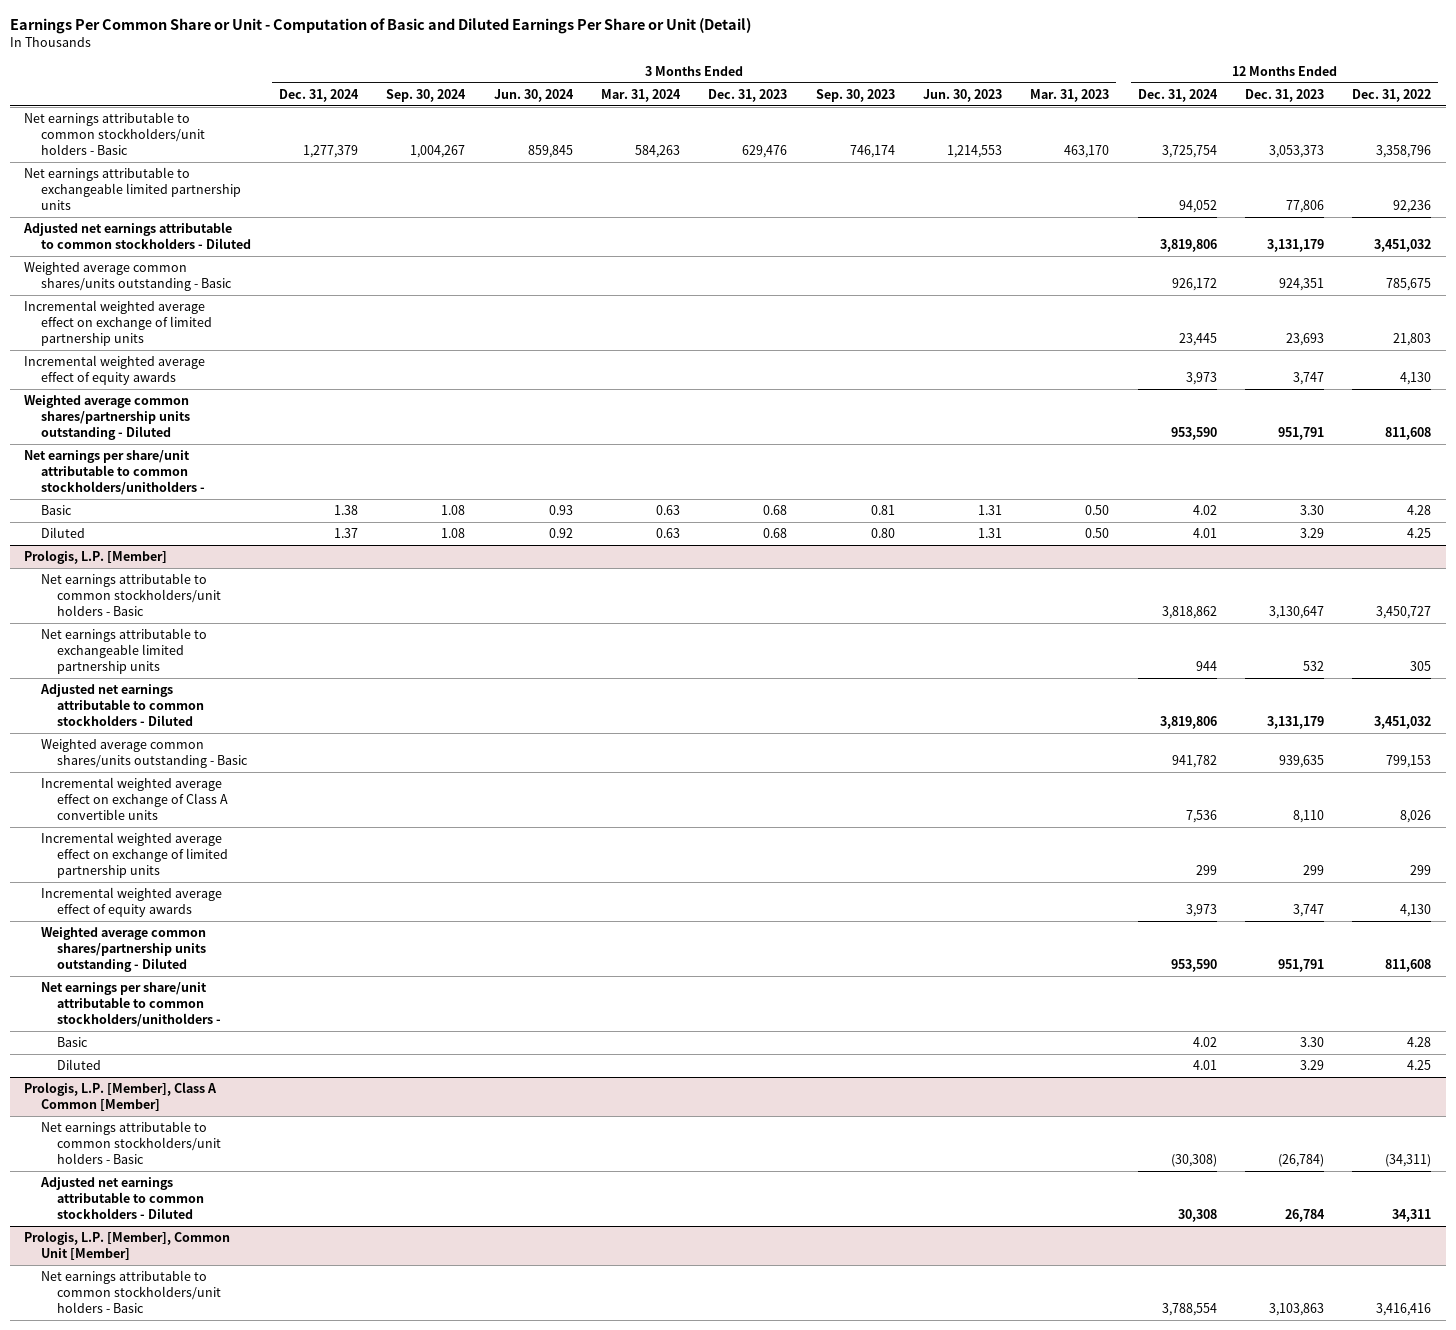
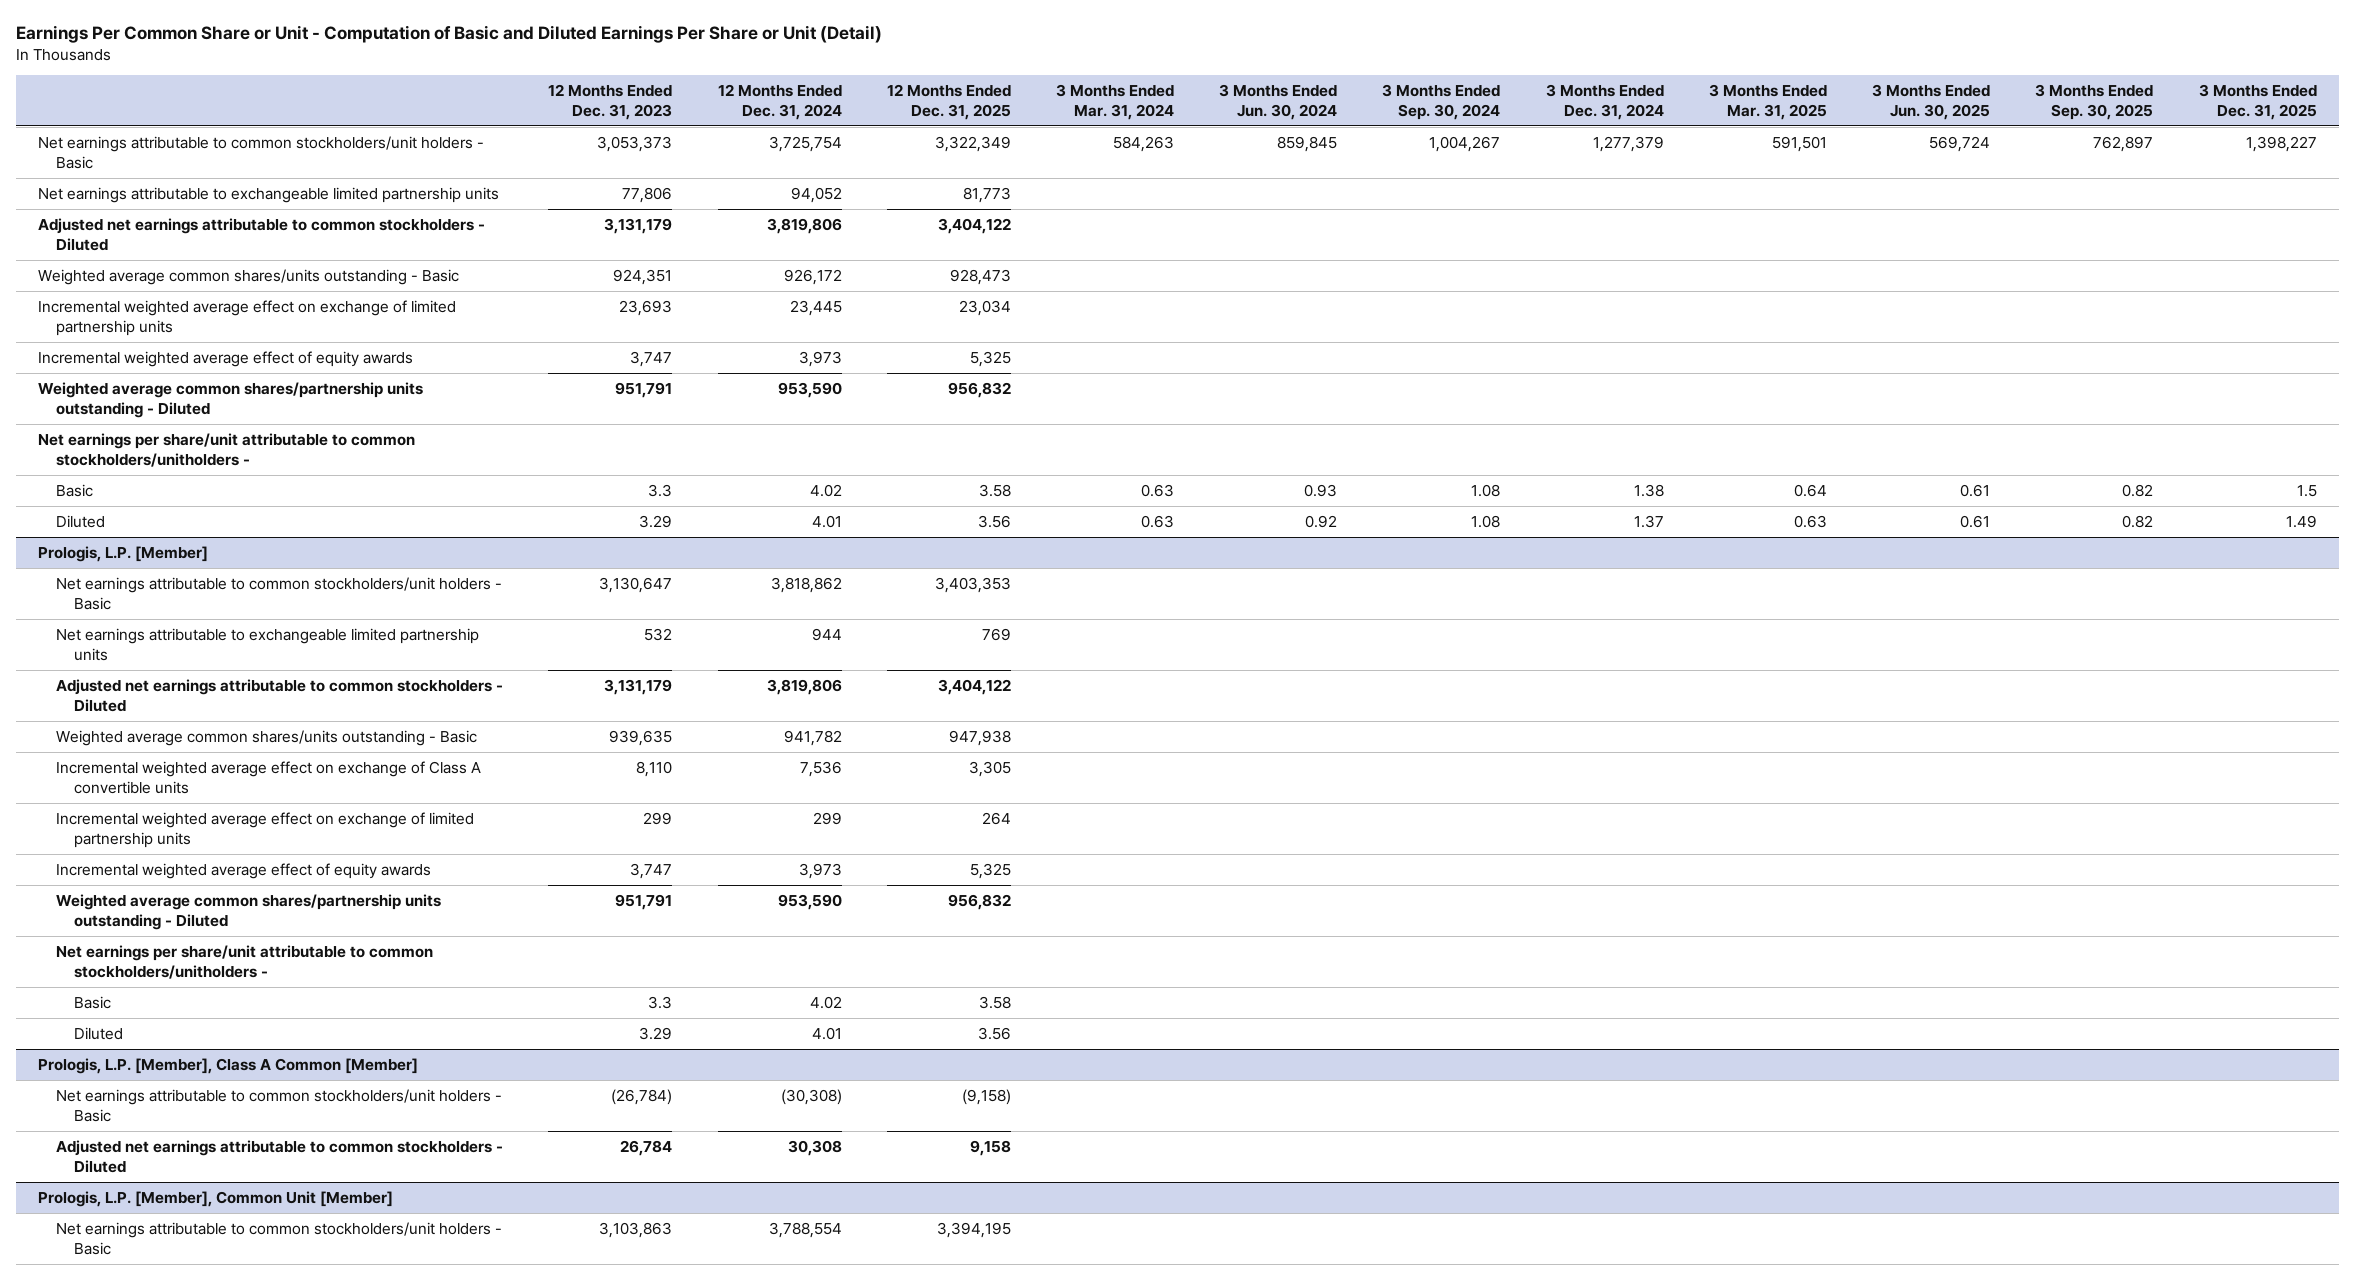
- | 3 Months Ended Dec. 31, 2024 | 3 Months Ended Sep. 30, 2024 | 3 Months Ended Jun. 30, 2024 | 3 Months Ended Mar. 31, 2024 | 3 Months Ended Dec. 31, 2023 | 3 Months Ended Sep. 30, 2023 | 3 Months Ended Jun. 30, 2023 | 3 Months Ended Mar. 31, 2023 | 12 Months Ended Dec. 31, 2024 | 12 Months Ended Dec. 31, 2023 | 12 Months Ended Dec. 31, 2022
+ | 12 Months Ended Dec. 31, 2023 | 12 Months Ended Dec. 31, 2024 | 12 Months Ended Dec. 31, 2025 | 3 Months Ended Mar. 31, 2024 | 3 Months Ended Jun. 30, 2024 | 3 Months Ended Sep. 30, 2024 | 3 Months Ended Dec. 31, 2024 | 3 Months Ended Mar. 31, 2025 | 3 Months Ended Jun. 30, 2025 | 3 Months Ended Sep. 30, 2025 | 3 Months Ended Dec. 31, 2025
- Basic | 1.38 | 1.08 | 0.93 | 0.63 | 0.68 | 0.81 | 1.31 | 0.50 | 4.02 | 3.30 | 4.28
+ Basic | 3.3 | 4.02 | 3.58 | 0.63 | 0.93 | 1.08 | 1.38 | 0.64 | 0.61 | 0.82 | 1.5
@ Prologis, L.P. [Member]
- Basic | | | | | | | | | 4.02 | 3.30 | 4.28
+ Basic | 3.3 | 4.02 | 3.58 | | | | | | | |

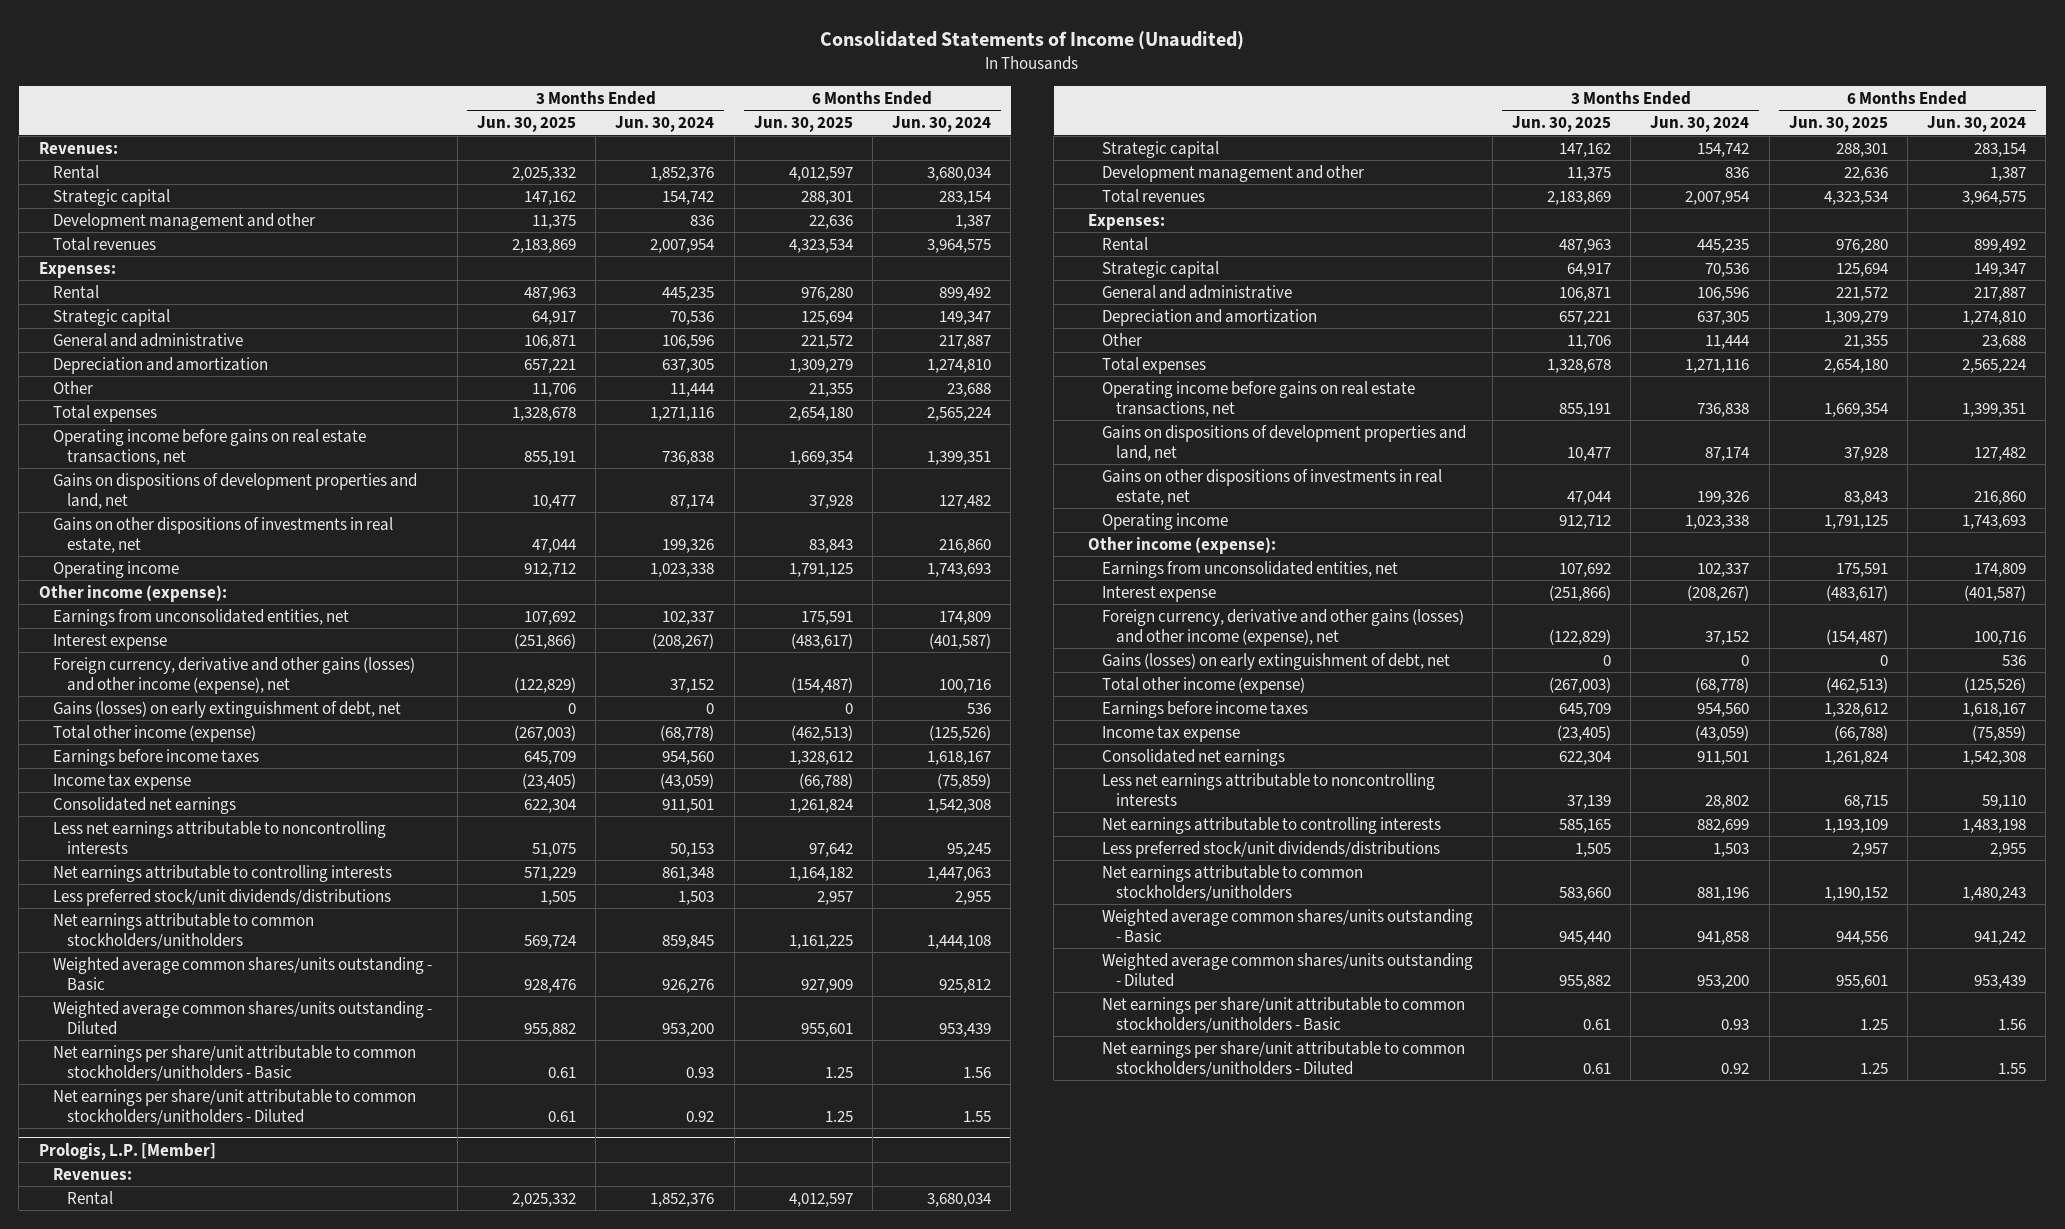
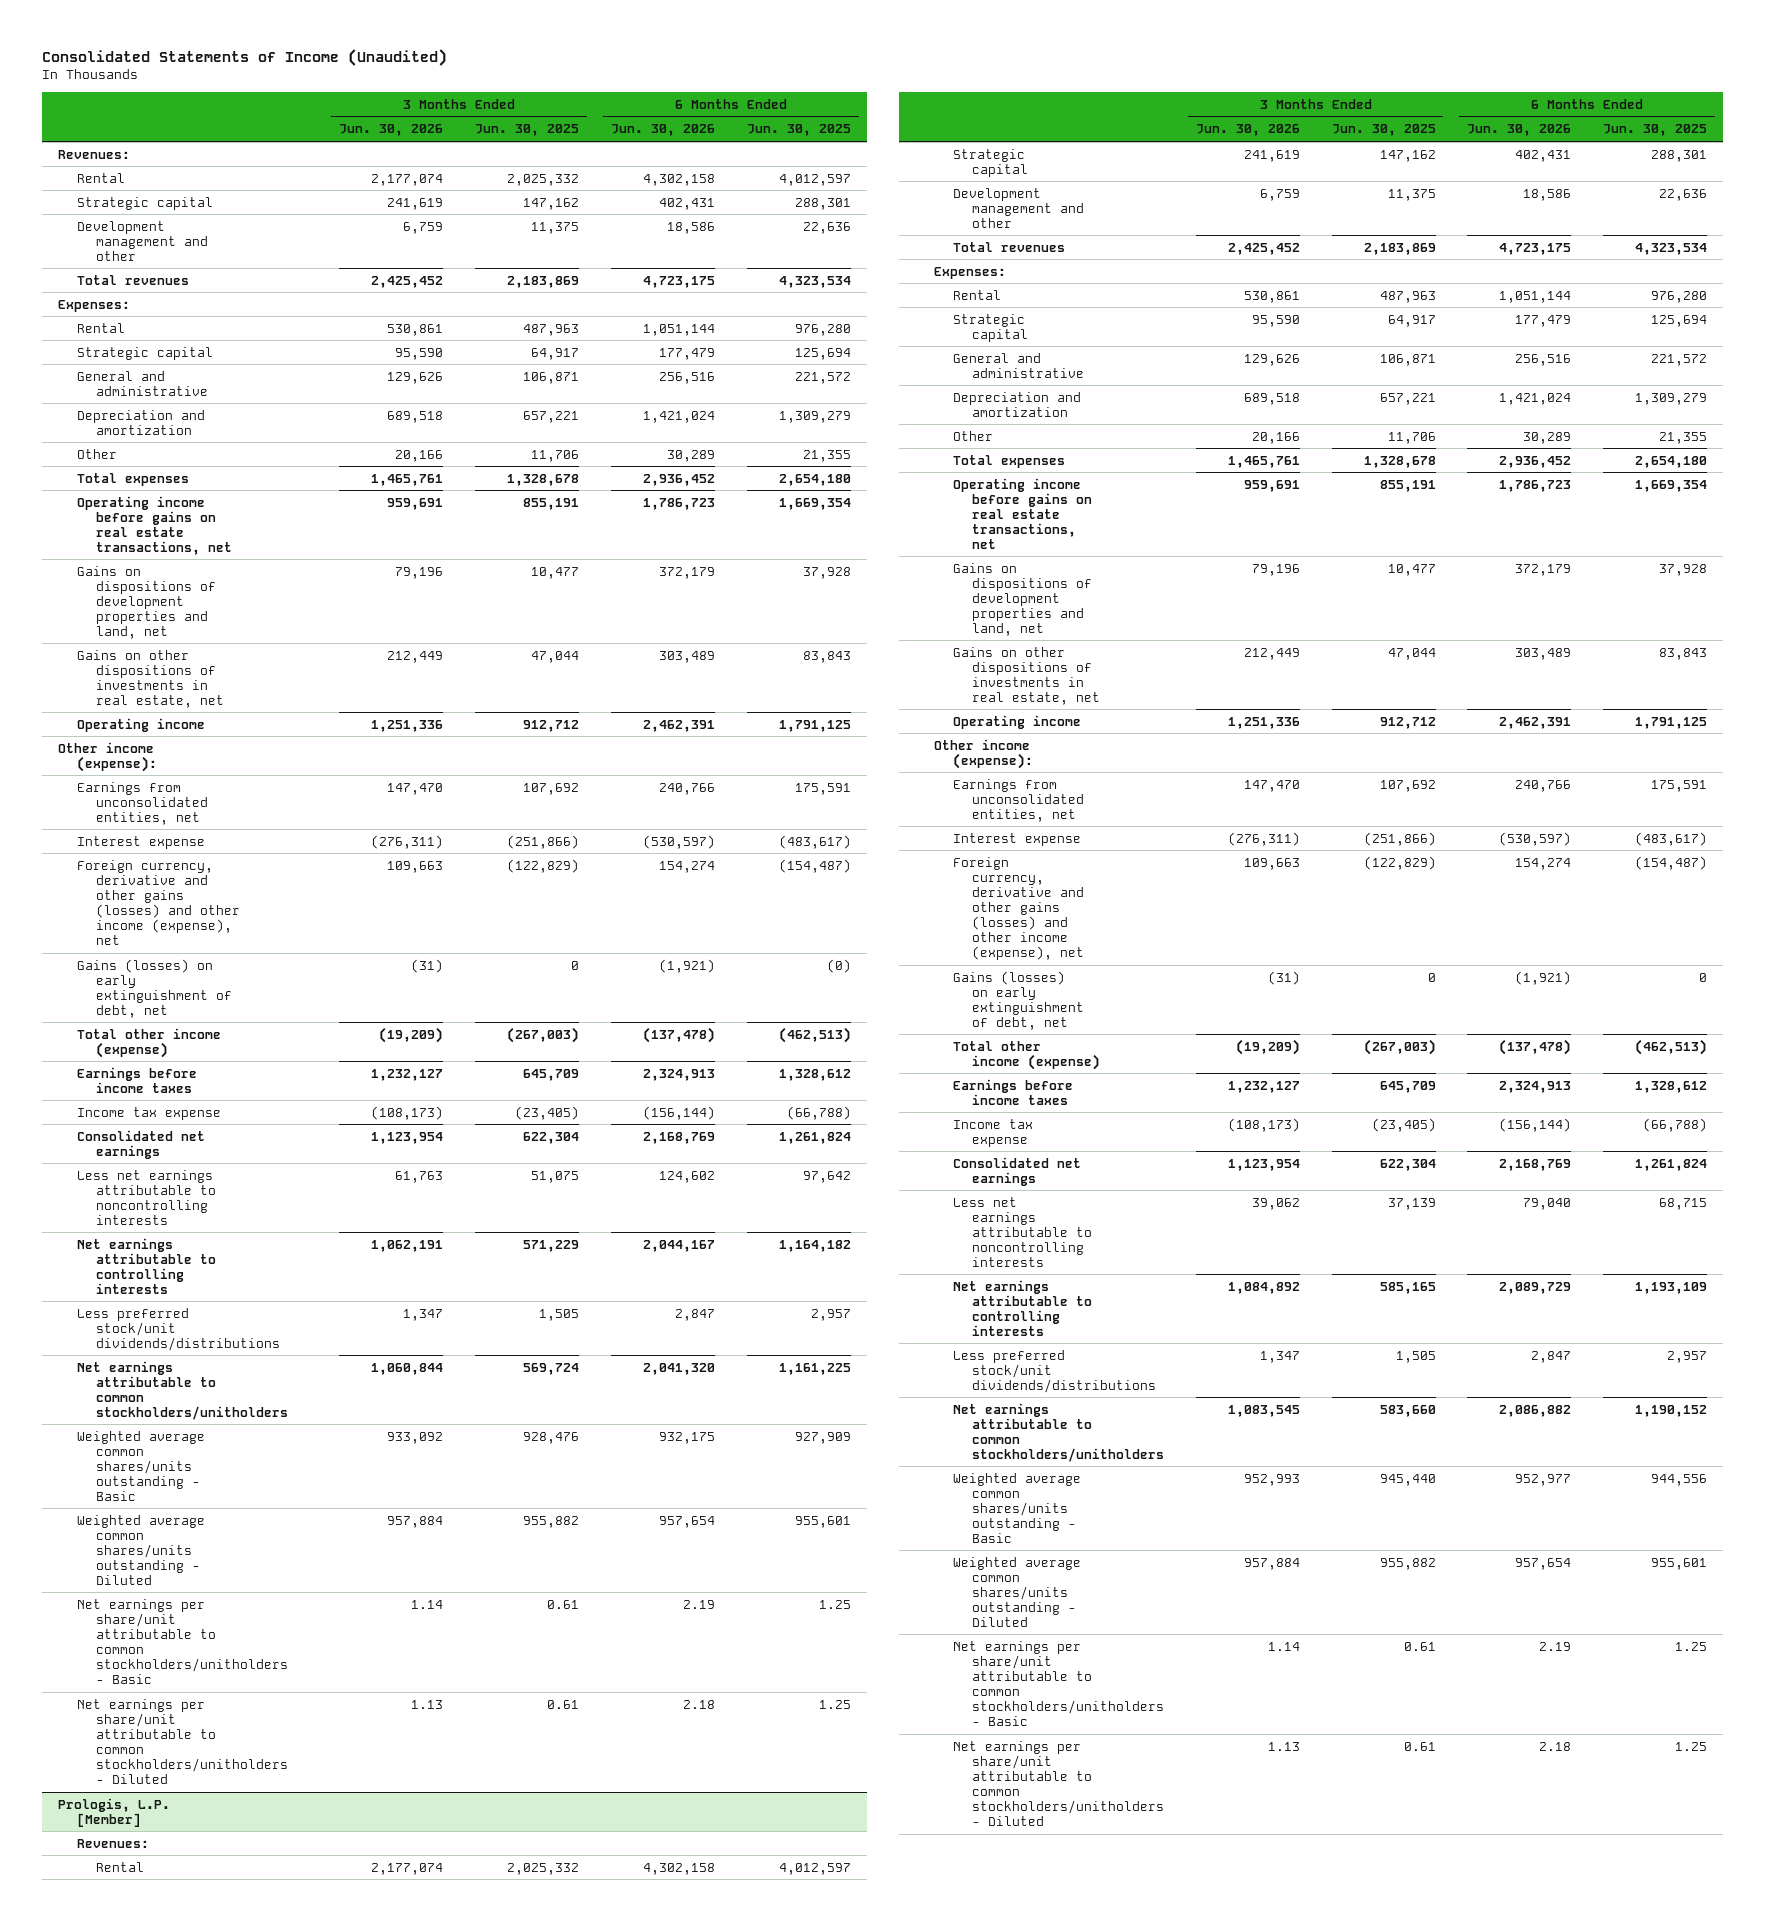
- | 3 Months Ended Jun. 30, 2025 | 3 Months Ended Jun. 30, 2024 | 6 Months Ended Jun. 30, 2025 | 6 Months Ended Jun. 30, 2024
+ | 3 Months Ended Jun. 30, 2026 | 3 Months Ended Jun. 30, 2025 | 6 Months Ended Jun. 30, 2026 | 6 Months Ended Jun. 30, 2025
- Gains (losses) on early extinguishment of debt, net | 0 | 0 | 0 | 536
+ Gains (losses) on early extinguishment of debt, net | (31) | 0 | (1,921) | (0)

